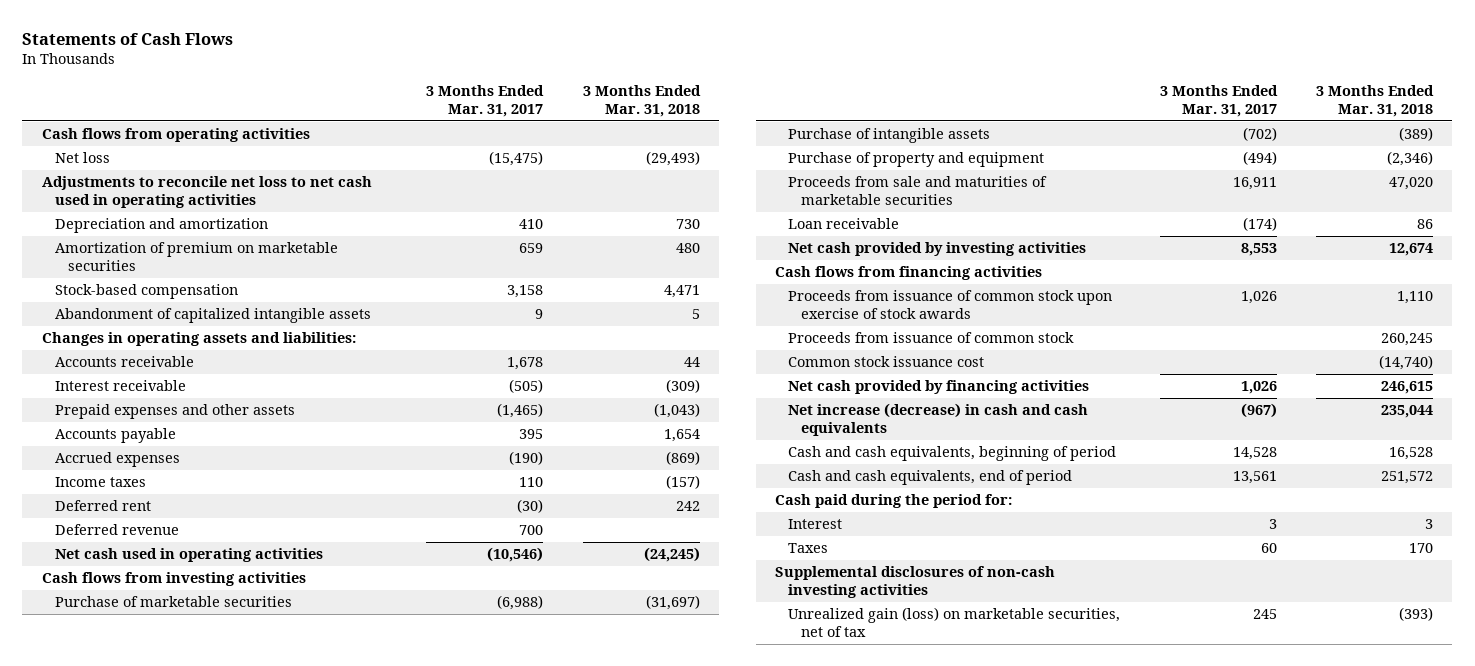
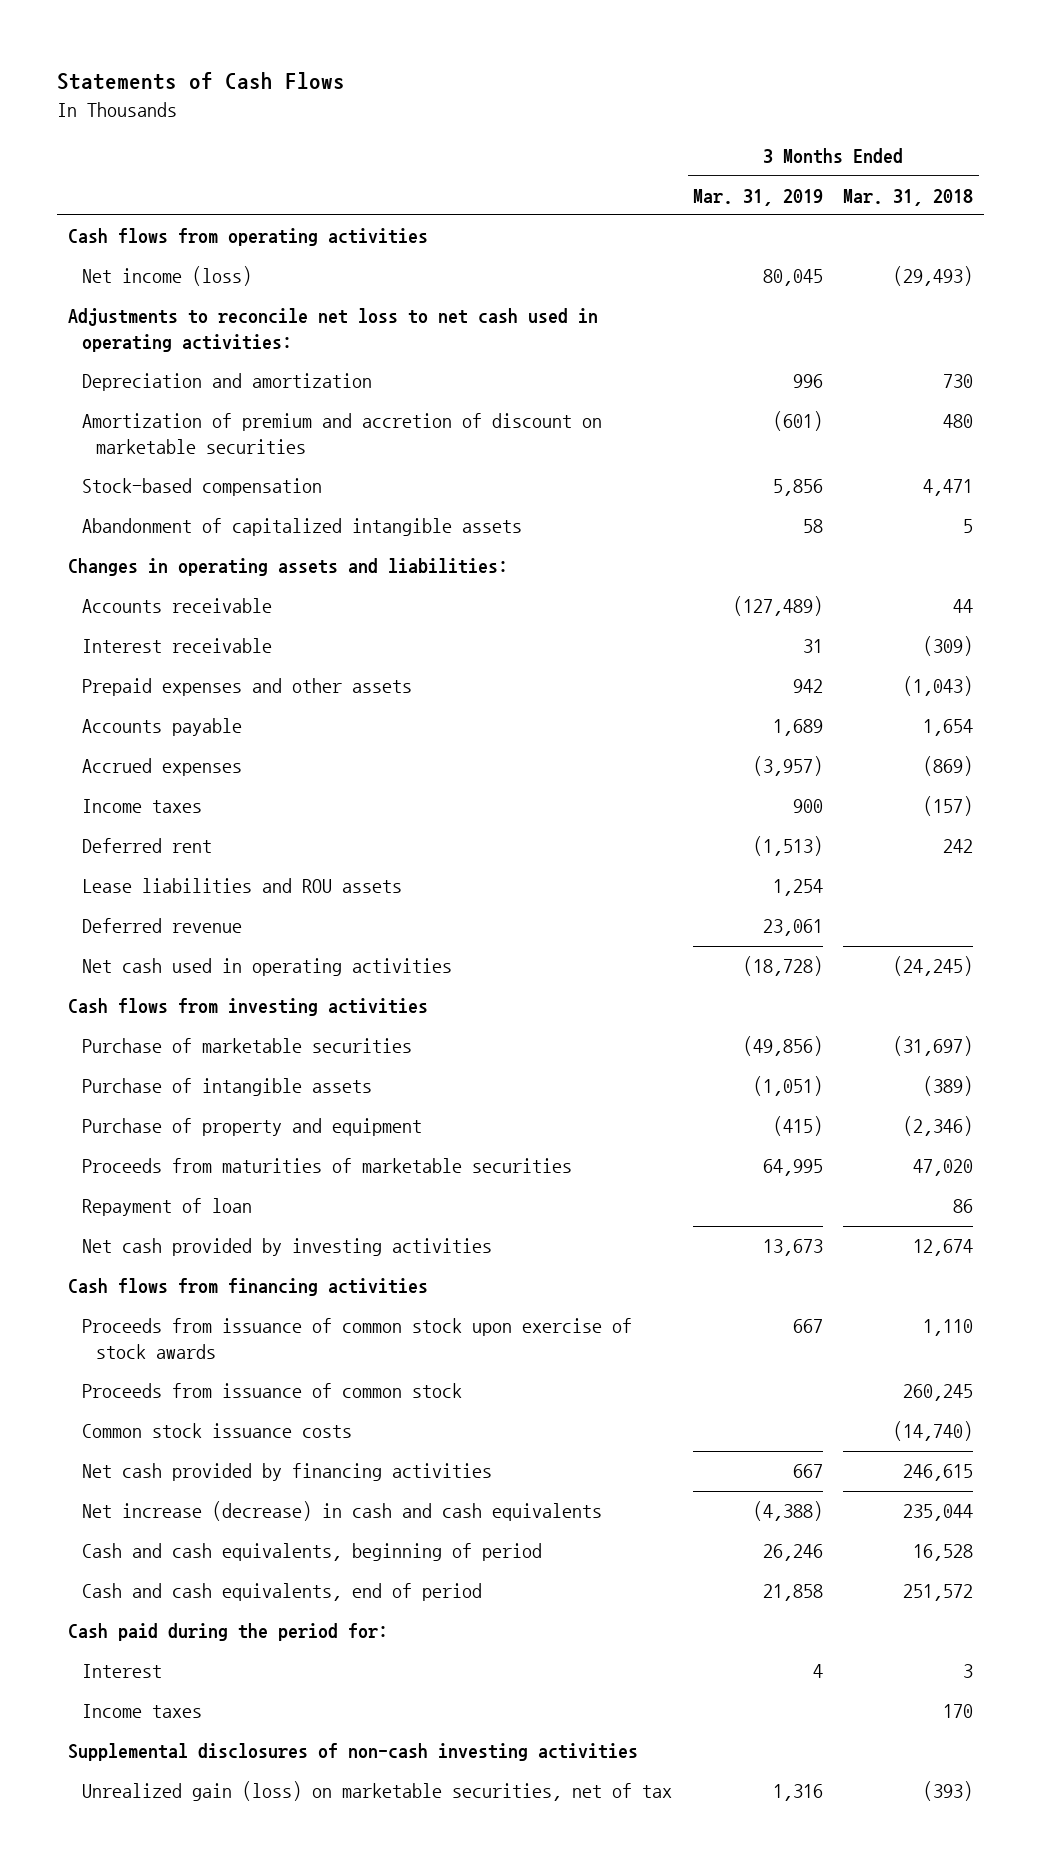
- | 3 Months Ended Mar. 31, 2017 | 3 Months Ended Mar. 31, 2018
+ | 3 Months Ended Mar. 31, 2019 | 3 Months Ended Mar. 31, 2018
- Net loss | (15,475) | (29,493)
- Adjustments to reconcile net loss to net cash used in operating activities
+ Net income (loss) | 80,045 | (29,493)
+ Adjustments to reconcile net loss to net cash used in operating activities:
- Amortization of premium on marketable securities | 659 | 480
+ Amortization of premium and accretion of discount on marketable securities | (601) | 480
+ Lease liabilities and ROU assets | 1,254 |
- Proceeds from sale and maturities of marketable securities | 16,911 | 47,020
- Loan receivable | (174) | 86
+ Proceeds from maturities of marketable securities | 64,995 | 47,020
+ Repayment of loan | | 86
- Common stock issuance cost | | (14,740)
+ Common stock issuance costs | | (14,740)
- Taxes | 60 | 170
+ Income taxes | | 170

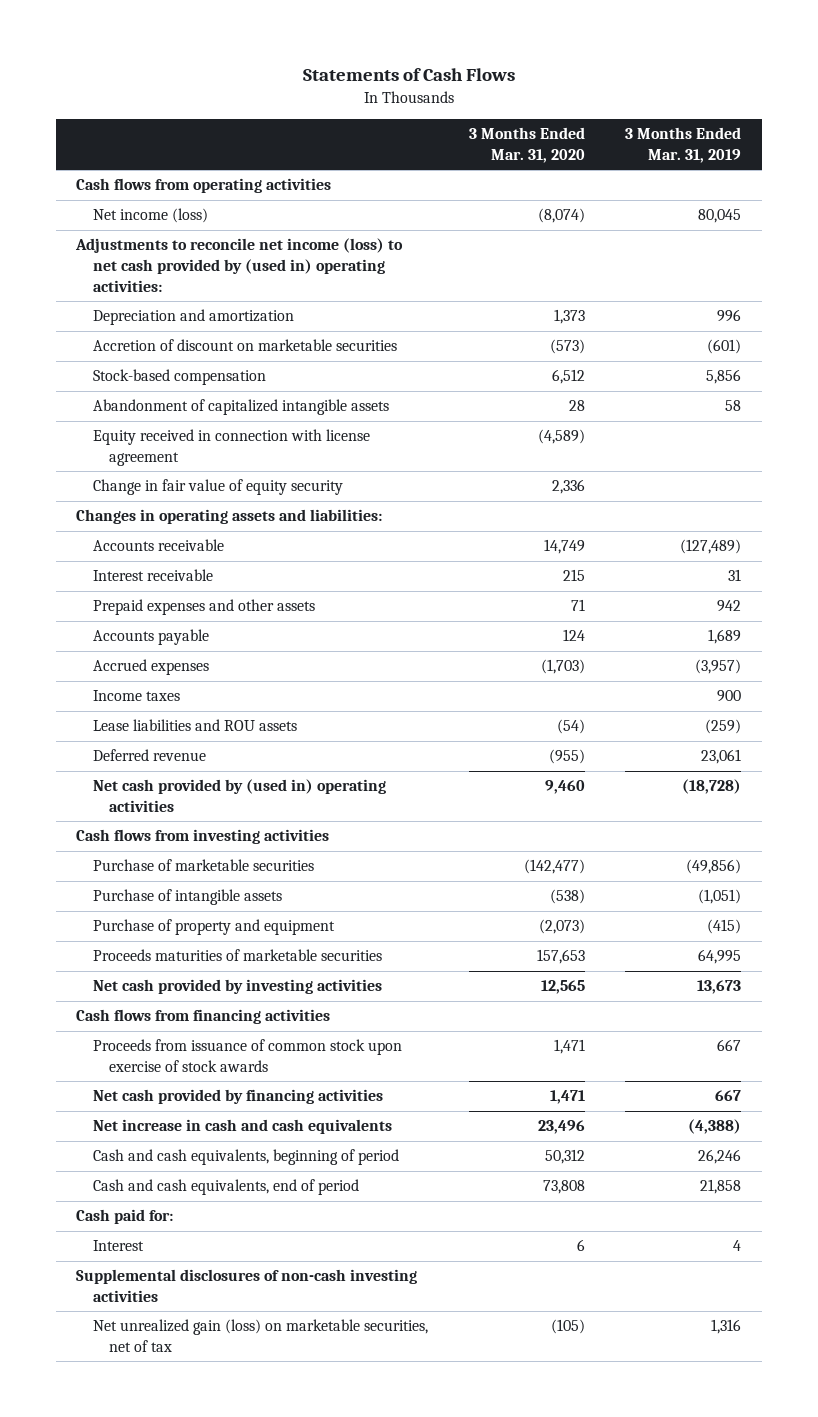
- | 3 Months Ended Mar. 31, 2019 | 3 Months Ended Mar. 31, 2018
+ | 3 Months Ended Mar. 31, 2020 | 3 Months Ended Mar. 31, 2019
- Adjustments to reconcile net loss to net cash used in operating activities:
+ Adjustments to reconcile net income (loss) to net cash provided by (used in) operating activities:
- Amortization of premium and accretion of discount on marketable securities | (601) | 480
+ Accretion of discount on marketable securities | (573) | (601)
+ Equity received in connection with license agreement | (4,589) |
+ Change in fair value of equity security | 2,336 |
- Deferred rent | (1,513) | 242
- Lease liabilities and ROU assets | 1,254 |
+ Lease liabilities and ROU assets | (54) | (259)
- Net cash used in operating activities | (18,728) | (24,245)
+ Net cash provided by (used in) operating activities | 9,460 | (18,728)
- Proceeds from maturities of marketable securities | 64,995 | 47,020
- Repayment of loan | | 86
+ Proceeds maturities of marketable securities | 157,653 | 64,995
- Proceeds from issuance of common stock | | 260,245
- Common stock issuance costs | | (14,740)
- Net increase (decrease) in cash and cash equivalents | (4,388) | 235,044
+ Net increase in cash and cash equivalents | 23,496 | (4,388)
- Cash paid during the period for:
+ Cash paid for:
- Income taxes | | 170
- Unrealized gain (loss) on marketable securities, net of tax | 1,316 | (393)
+ Net unrealized gain (loss) on marketable securities, net of tax | (105) | 1,316

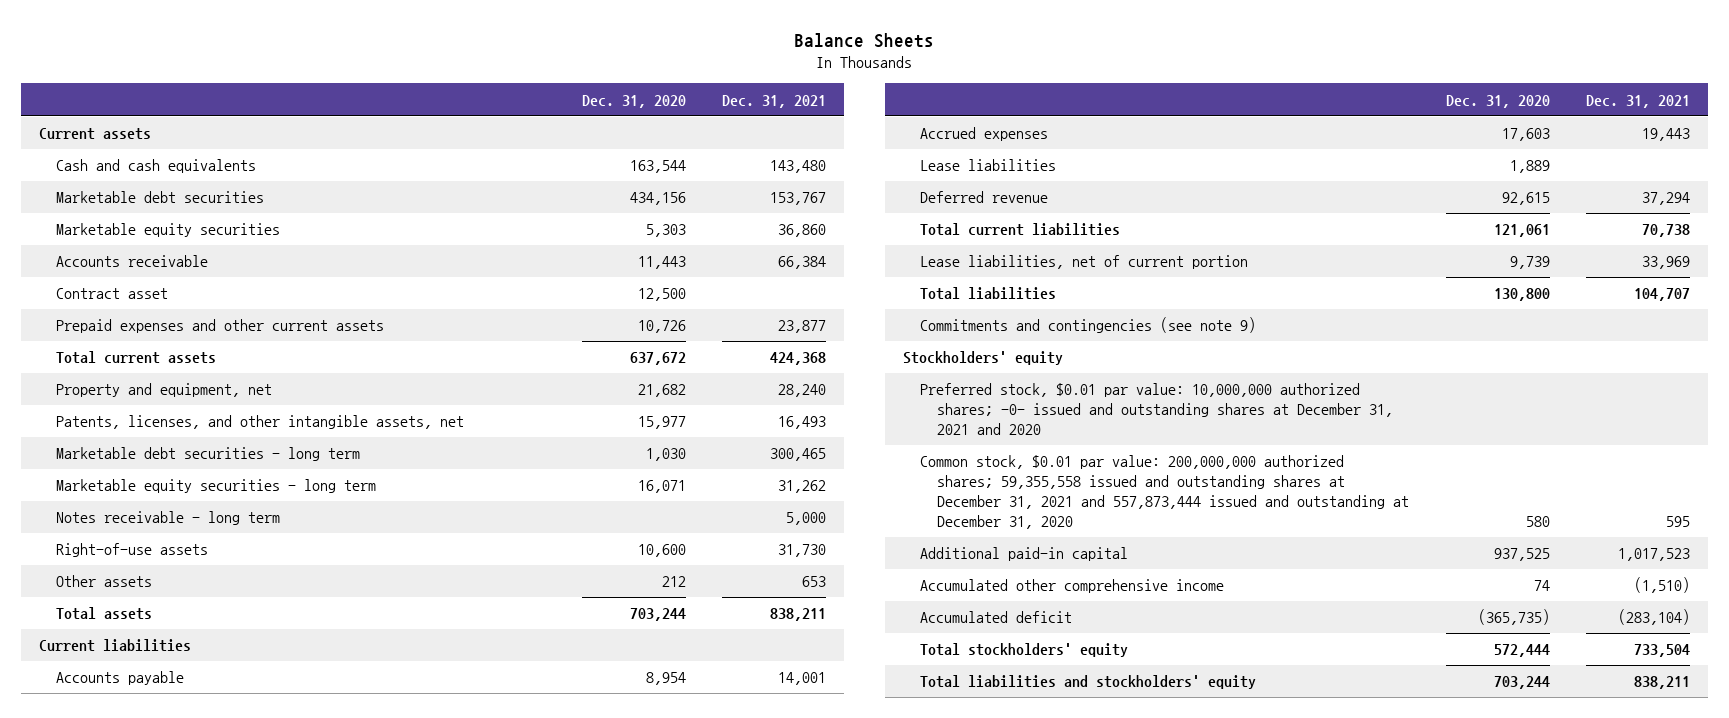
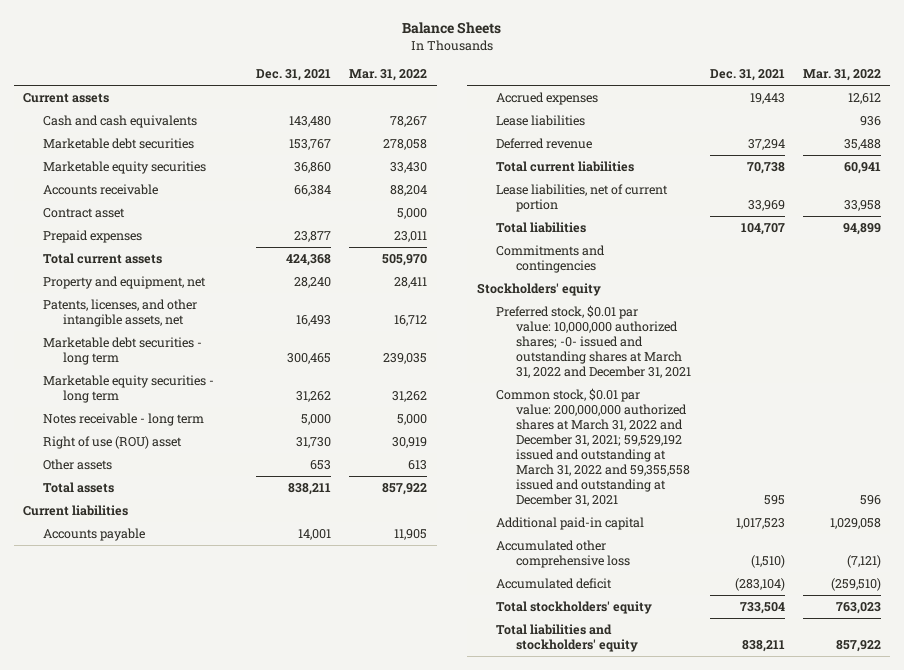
- | Dec. 31, 2020 | Dec. 31, 2021
+ | Dec. 31, 2021 | Mar. 31, 2022
- Prepaid expenses and other current assets | 10,726 | 23,877
+ Prepaid expenses | 23,877 | 23,011
- Right-of-use assets | 10,600 | 31,730
+ Right of use (ROU) asset | 31,730 | 30,919
- Commitments and contingencies (see note 9)
+ Commitments and contingencies
- Preferred stock, $0.01 par value: 10,000,000 authorized shares; -0- issued and outstanding shares at December 31, 2021 and 2020
- Common stock, $0.01 par value: 200,000,000 authorized shares; 59,355,558 issued and outstanding shares at December 31, 2021 and 557,873,444 issued and outstanding at December 31, 2020 | 580 | 595
+ Preferred stock, $0.01 par value: 10,000,000 authorized shares; -0- issued and outstanding shares at March 31, 2022 and December 31, 2021
+ Common stock, $0.01 par value: 200,000,000 authorized shares at March 31, 2022 and December 31, 2021; 59,529,192 issued and outstanding at March 31, 2022 and 59,355,558 issued and outstanding at December 31, 2021 | 595 | 596
- Accumulated other comprehensive income | 74 | (1,510)
+ Accumulated other comprehensive loss | (1,510) | (7,121)

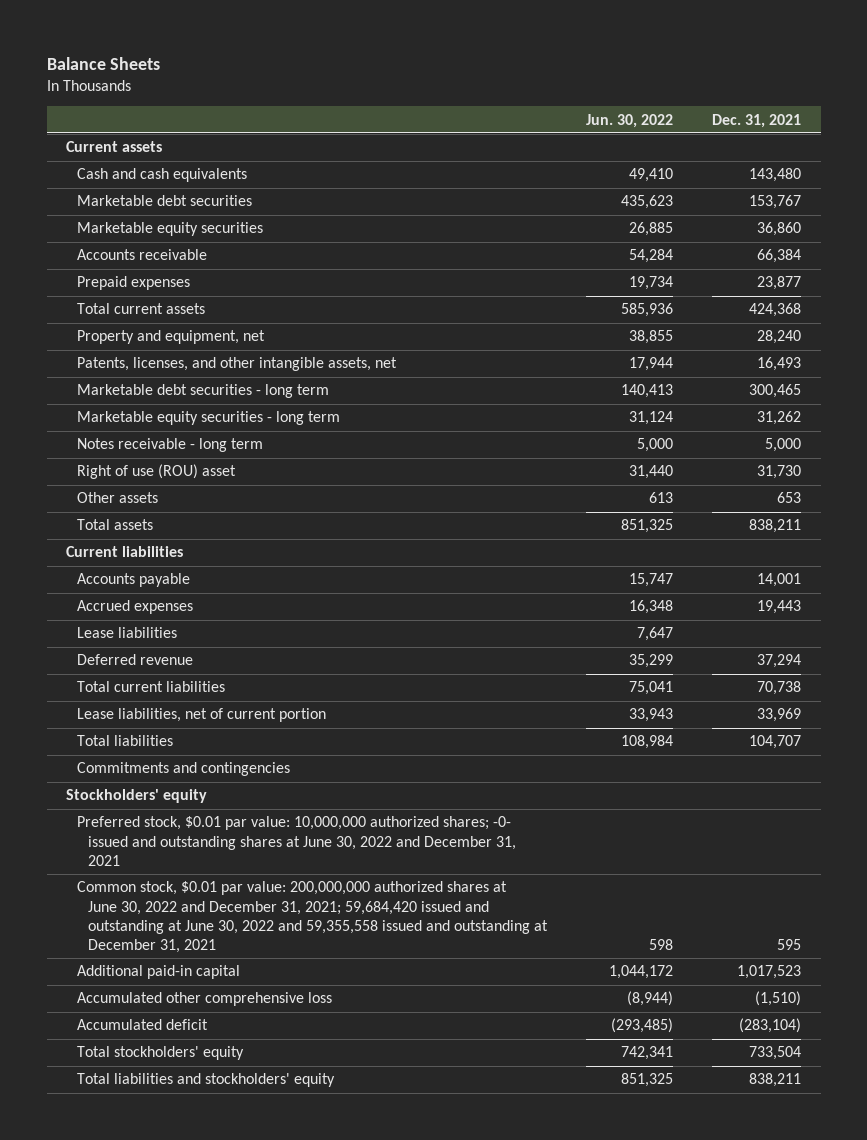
- | Dec. 31, 2021 | Mar. 31, 2022
+ | Jun. 30, 2022 | Dec. 31, 2021
- Contract asset | | 5,000
- Preferred stock, $0.01 par value: 10,000,000 authorized shares; -0- issued and outstanding shares at March 31, 2022 and December 31, 2021
- Common stock, $0.01 par value: 200,000,000 authorized shares at March 31, 2022 and December 31, 2021; 59,529,192 issued and outstanding at March 31, 2022 and 59,355,558 issued and outstanding at December 31, 2021 | 595 | 596
+ Preferred stock, $0.01 par value: 10,000,000 authorized shares; -0- issued and outstanding shares at June 30, 2022 and December 31, 2021
+ Common stock, $0.01 par value: 200,000,000 authorized shares at June 30, 2022 and December 31, 2021; 59,684,420 issued and outstanding at June 30, 2022 and 59,355,558 issued and outstanding at December 31, 2021 | 598 | 595

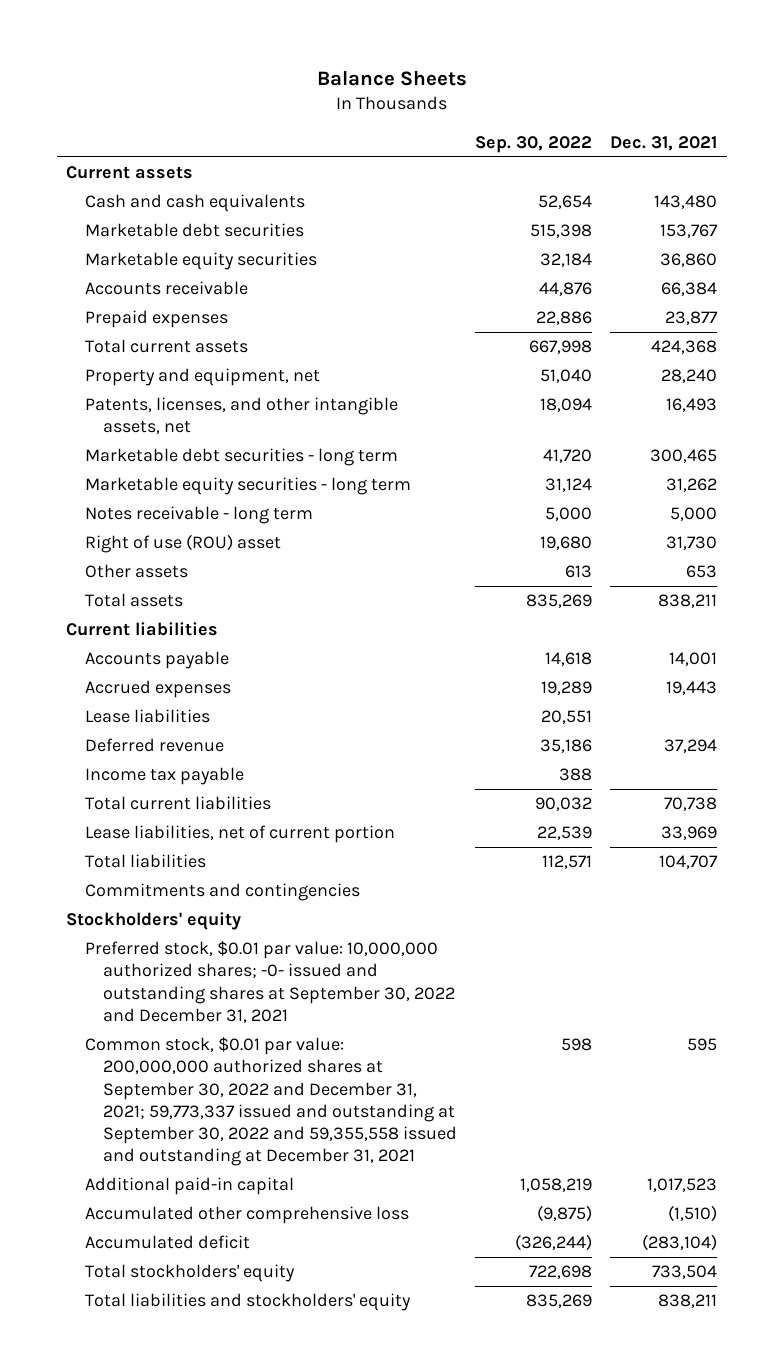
- | Jun. 30, 2022 | Dec. 31, 2021
+ | Sep. 30, 2022 | Dec. 31, 2021
+ Income tax payable | 388 |
- Preferred stock, $0.01 par value: 10,000,000 authorized shares; -0- issued and outstanding shares at June 30, 2022 and December 31, 2021
- Common stock, $0.01 par value: 200,000,000 authorized shares at June 30, 2022 and December 31, 2021; 59,684,420 issued and outstanding at June 30, 2022 and 59,355,558 issued and outstanding at December 31, 2021 | 598 | 595
+ Preferred stock, $0.01 par value: 10,000,000 authorized shares; -0- issued and outstanding shares at September 30, 2022 and December 31, 2021
+ Common stock, $0.01 par value: 200,000,000 authorized shares at September 30, 2022 and December 31, 2021; 59,773,337 issued and outstanding at September 30, 2022 and 59,355,558 issued and outstanding at December 31, 2021 | 598 | 595

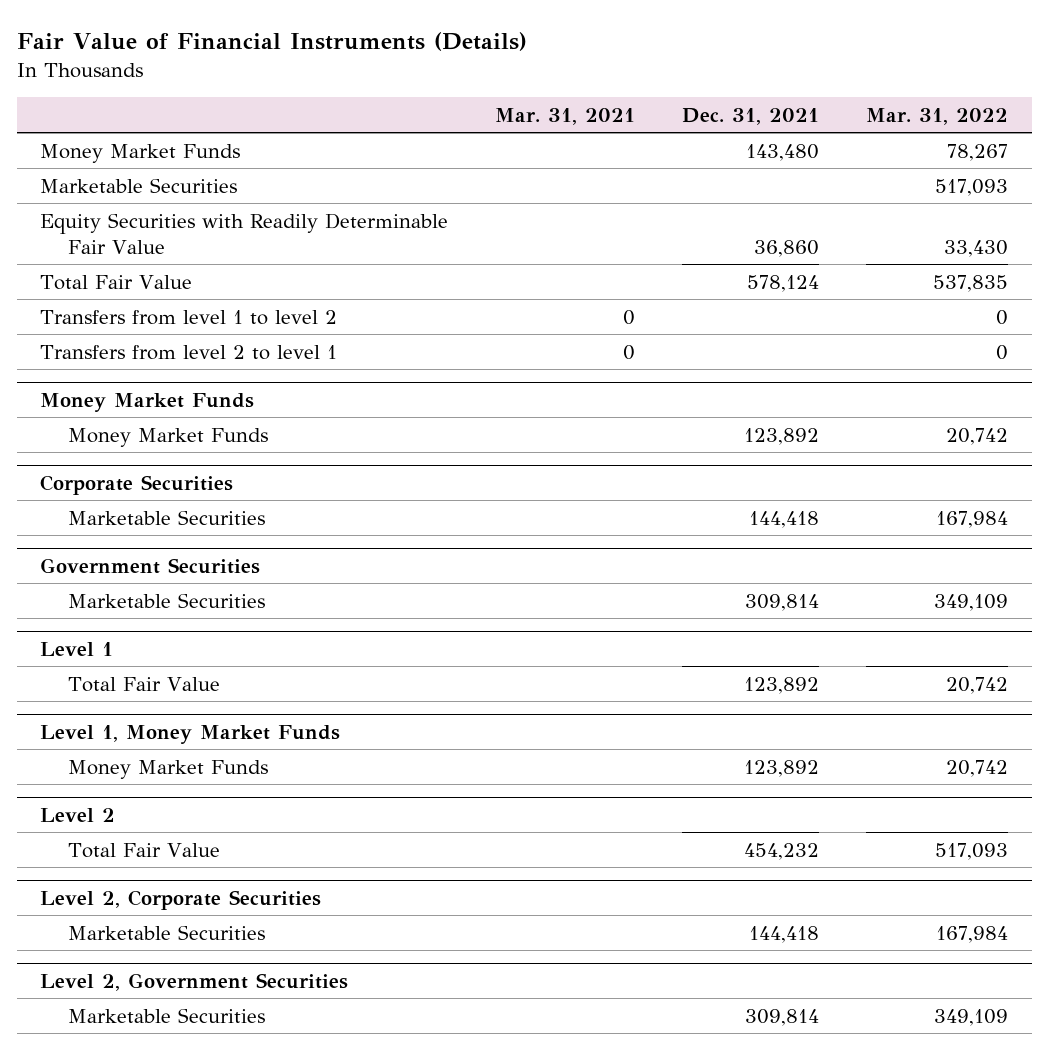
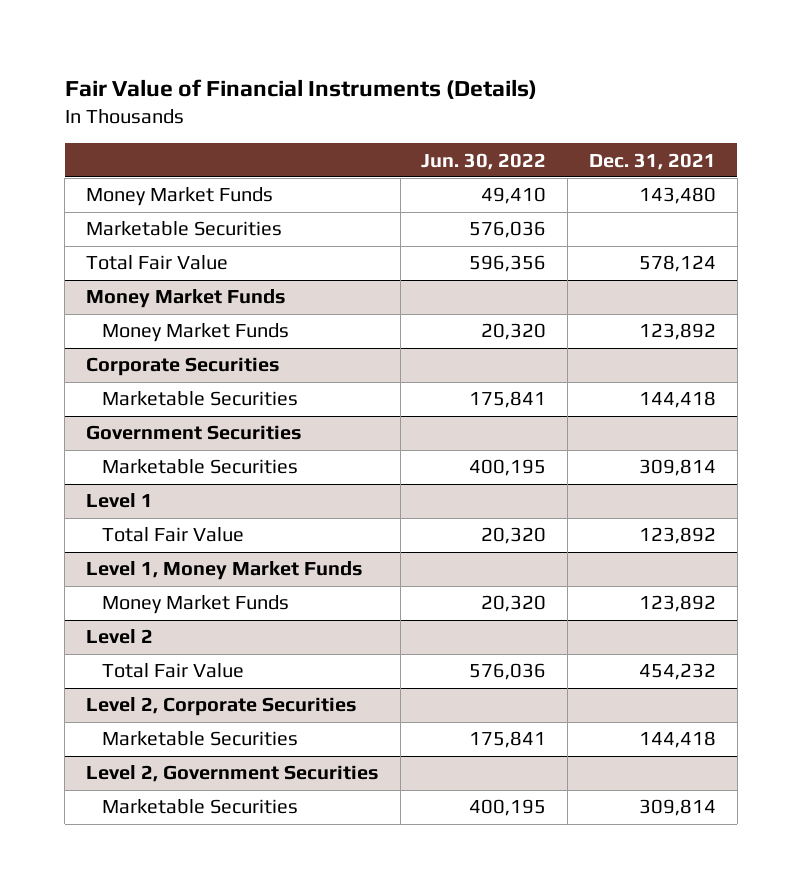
- | Mar. 31, 2021 | Dec. 31, 2021 | Mar. 31, 2022
+ | Jun. 30, 2022 | Dec. 31, 2021
- Equity Securities with Readily Determinable Fair Value | | 36,860 | 33,430
- Transfers from level 1 to level 2 | 0 | | 0
- Transfers from level 2 to level 1 | 0 | | 0

